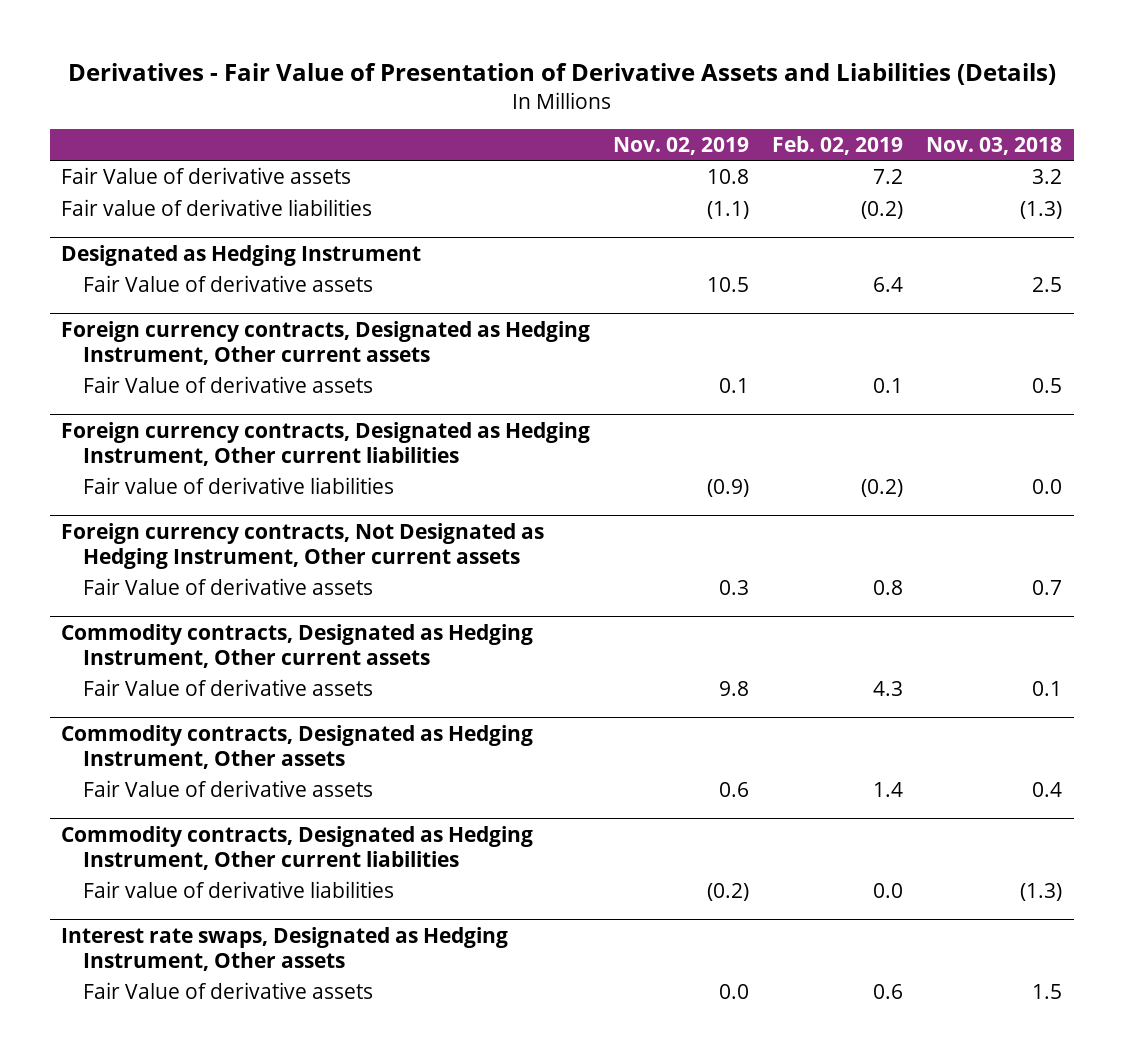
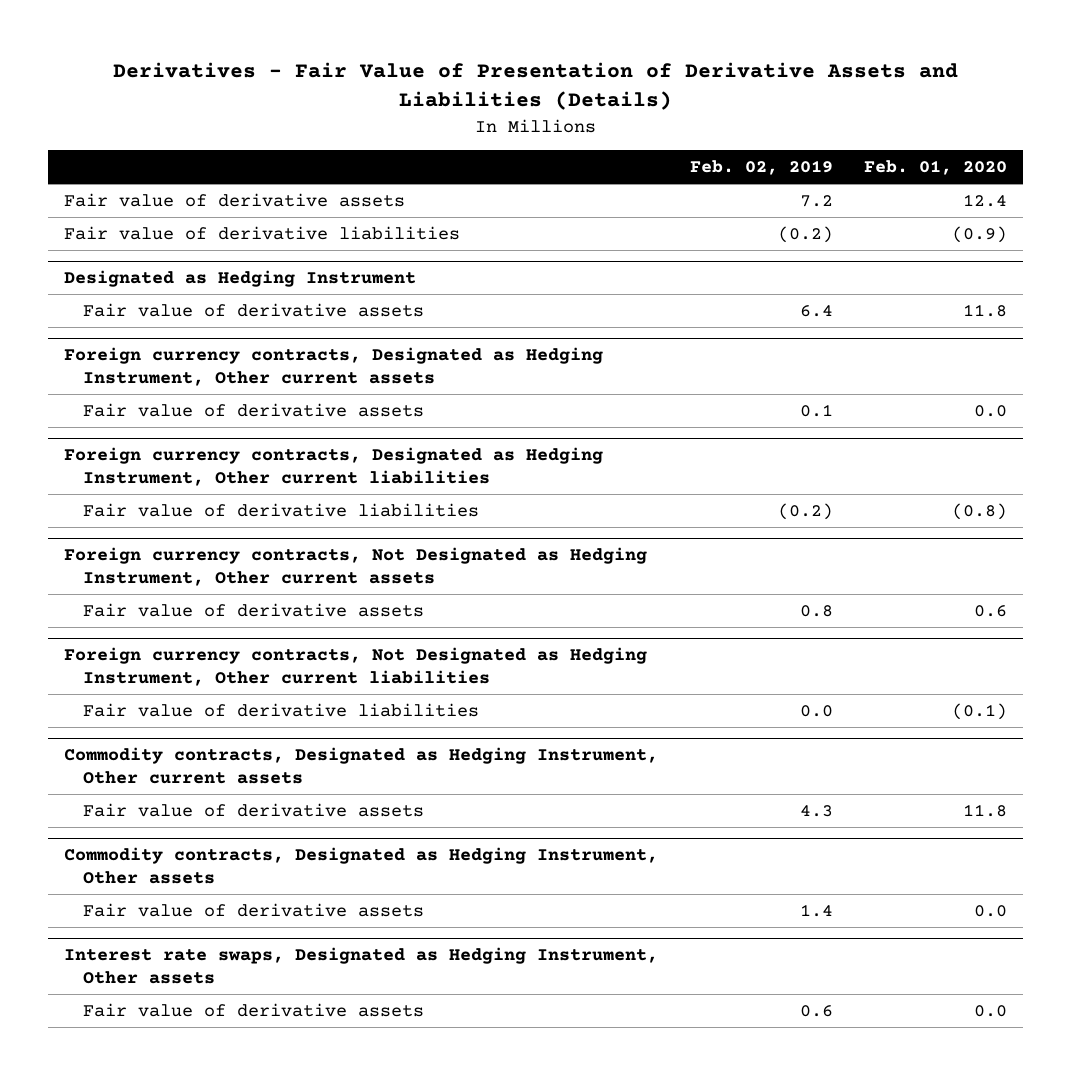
- | Nov. 02, 2019 | Feb. 02, 2019 | Nov. 03, 2018
+ | Feb. 02, 2019 | Feb. 01, 2020
- Fair Value of derivative assets | 10.8 | 7.2 | 3.2
+ Fair value of derivative assets | 7.2 | 12.4
@ Designated as Hedging Instrument
- Fair Value of derivative assets | 10.5 | 6.4 | 2.5
+ Fair value of derivative assets | 6.4 | 11.8
@ Foreign currency contracts, Designated as Hedging Instrument, Other current assets
- Fair Value of derivative assets | 0.1 | 0.1 | 0.5
+ Fair value of derivative assets | 0.1 | 0.0
@ Foreign currency contracts, Not Designated as Hedging Instrument, Other current assets
- Fair Value of derivative assets | 0.3 | 0.8 | 0.7
+ Fair value of derivative assets | 0.8 | 0.6
+ Foreign currency contracts, Not Designated as Hedging Instrument, Other current liabilities
+ Fair value of derivative liabilities | 0.0 | (0.1)
@ Commodity contracts, Designated as Hedging Instrument, Other current assets
- Fair Value of derivative assets | 9.8 | 4.3 | 0.1
+ Fair value of derivative assets | 4.3 | 11.8
@ Commodity contracts, Designated as Hedging Instrument, Other assets
- Fair Value of derivative assets | 0.6 | 1.4 | 0.4
- Commodity contracts, Designated as Hedging Instrument, Other current liabilities
- Fair value of derivative liabilities | (0.2) | 0.0 | (1.3)
@ Commodity contracts, Designated as Hedging Instrument, Other assets
+ Fair value of derivative assets | 1.4 | 0.0
@ Interest rate swaps, Designated as Hedging Instrument, Other assets
- Fair Value of derivative assets | 0.0 | 0.6 | 1.5
+ Fair value of derivative assets | 0.6 | 0.0

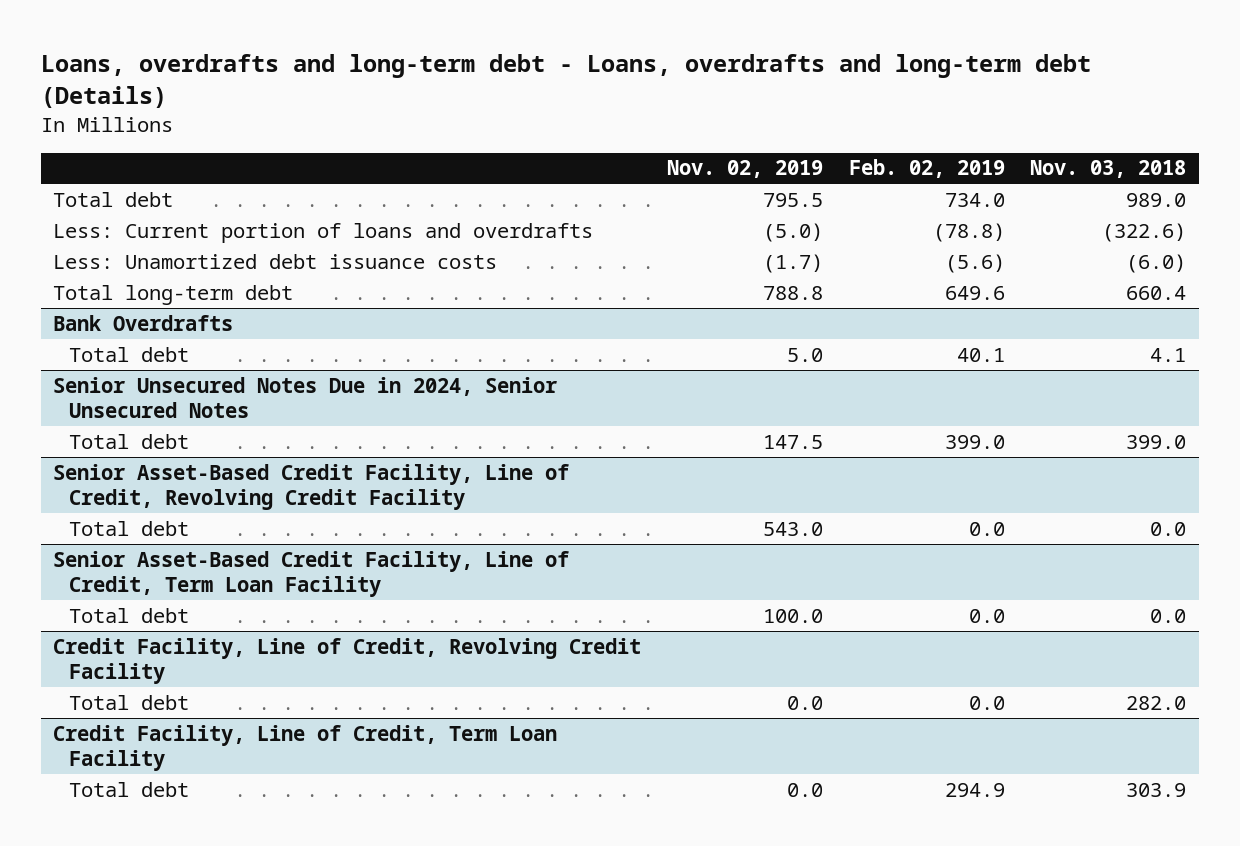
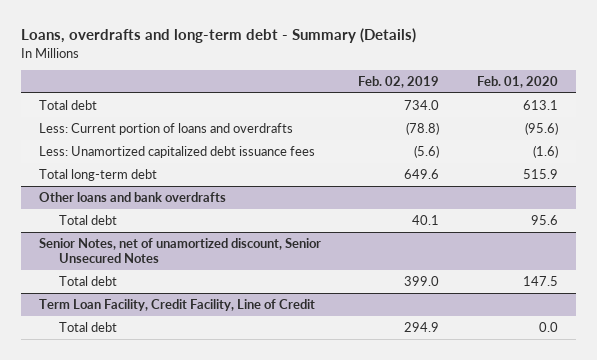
- Loans, overdrafts and long-term debt - Loans, overdrafts and long-term debt (Details)
+ Loans, overdrafts and long-term debt - Summary (Details)
- | Nov. 02, 2019 | Feb. 02, 2019 | Nov. 03, 2018
+ | Feb. 02, 2019 | Feb. 01, 2020
- Less: Unamortized debt issuance costs | (1.7) | (5.6) | (6.0)
+ Less: Unamortized capitalized debt issuance fees | (5.6) | (1.6)
- Bank Overdrafts
+ Other loans and bank overdrafts
- Senior Unsecured Notes Due in 2024, Senior Unsecured Notes
+ Senior Notes, net of unamortized discount, Senior Unsecured Notes
- Senior Asset-Based Credit Facility, Line of Credit, Revolving Credit Facility
- Total debt | 543.0 | 0.0 | 0.0
- Senior Asset-Based Credit Facility, Line of Credit, Term Loan Facility
- Total debt | 100.0 | 0.0 | 0.0
- Credit Facility, Line of Credit, Revolving Credit Facility
- Total debt | 0.0 | 0.0 | 282.0
- Credit Facility, Line of Credit, Term Loan Facility
+ Term Loan Facility, Credit Facility, Line of Credit

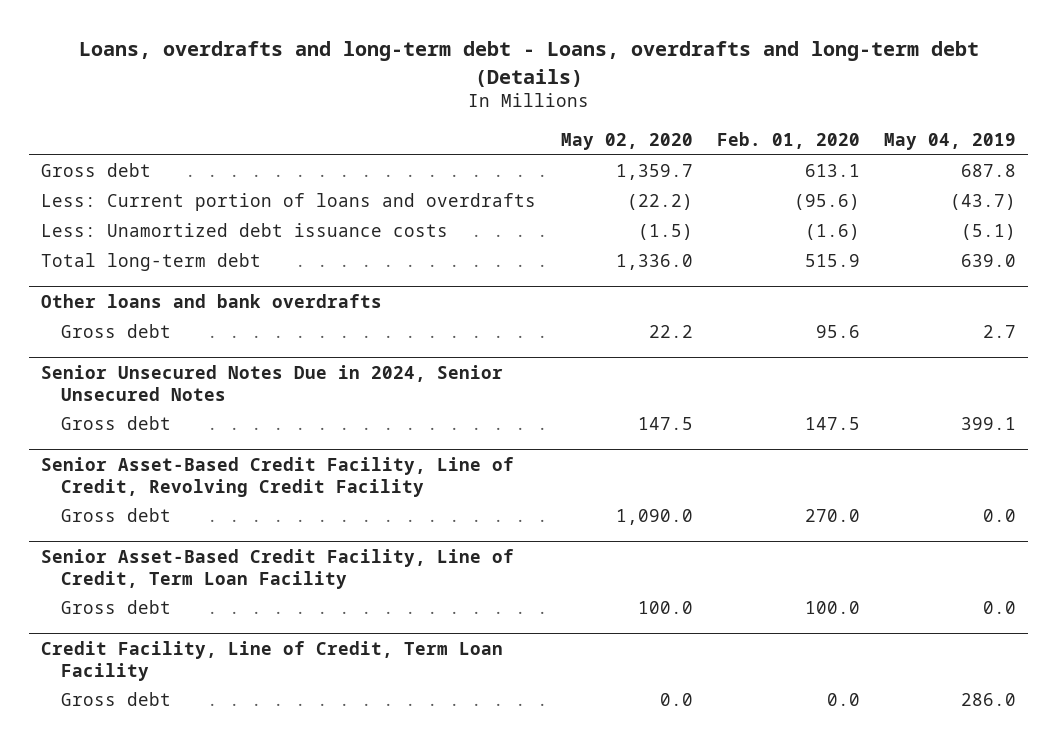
- Loans, overdrafts and long-term debt - Summary (Details)
+ Loans, overdrafts and long-term debt - Loans, overdrafts and long-term debt (Details)
- | Feb. 02, 2019 | Feb. 01, 2020
+ | May 02, 2020 | Feb. 01, 2020 | May 04, 2019
- Total debt | 734.0 | 613.1
+ Gross debt | 1,359.7 | 613.1 | 687.8
- Less: Unamortized capitalized debt issuance fees | (5.6) | (1.6)
+ Less: Unamortized debt issuance costs | (1.5) | (1.6) | (5.1)
@ Other loans and bank overdrafts
- Total debt | 40.1 | 95.6
- Senior Notes, net of unamortized discount, Senior Unsecured Notes
- Total debt | 399.0 | 147.5
- Term Loan Facility, Credit Facility, Line of Credit
- Total debt | 294.9 | 0.0
@ Other loans and bank overdrafts
+ Gross debt | 22.2 | 95.6 | 2.7
+ Senior Unsecured Notes Due in 2024, Senior Unsecured Notes
+ Gross debt | 147.5 | 147.5 | 399.1
+ Senior Asset-Based Credit Facility, Line of Credit, Revolving Credit Facility
+ Gross debt | 1,090.0 | 270.0 | 0.0
+ Senior Asset-Based Credit Facility, Line of Credit, Term Loan Facility
+ Gross debt | 100.0 | 100.0 | 0.0
+ Credit Facility, Line of Credit, Term Loan Facility
+ Gross debt | 0.0 | 0.0 | 286.0

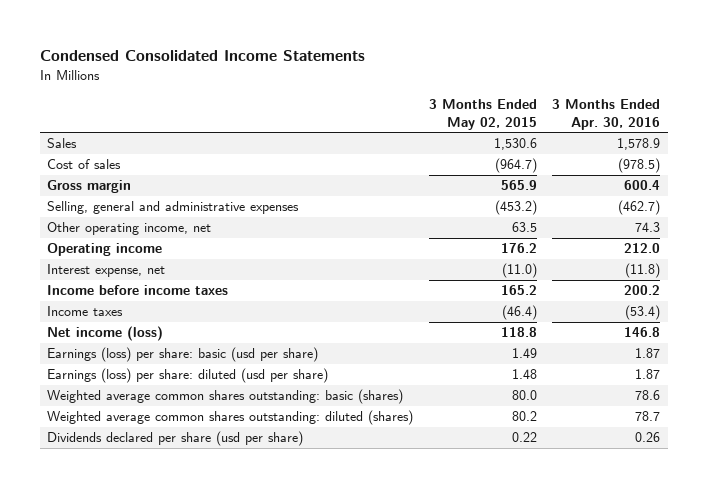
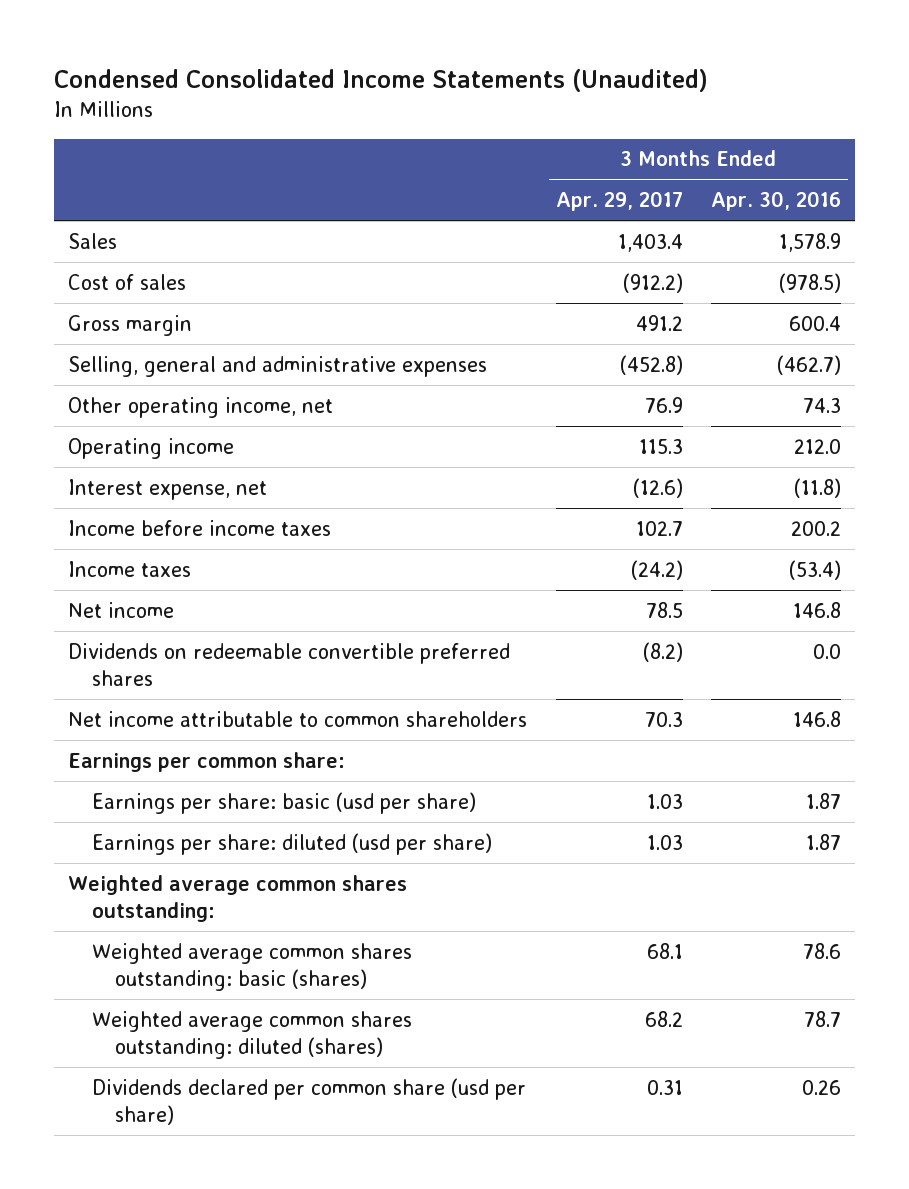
- Condensed Consolidated Income Statements
+ Condensed Consolidated Income Statements (Unaudited)
- | 3 Months Ended May 02, 2015 | 3 Months Ended Apr. 30, 2016
+ | 3 Months Ended Apr. 29, 2017 | 3 Months Ended Apr. 30, 2016
- Net income (loss) | 118.8 | 146.8
- Earnings (loss) per share: basic (usd per share) | 1.49 | 1.87
- Earnings (loss) per share: diluted (usd per share) | 1.48 | 1.87
+ Net income | 78.5 | 146.8
+ Dividends on redeemable convertible preferred shares | (8.2) | 0.0
+ Net income attributable to common shareholders | 70.3 | 146.8
+ Earnings per common share:
+ Earnings per share: basic (usd per share) | 1.03 | 1.87
+ Earnings per share: diluted (usd per share) | 1.03 | 1.87
+ Weighted average common shares outstanding:
- Dividends declared per share (usd per share) | 0.22 | 0.26
+ Dividends declared per common share (usd per share) | 0.31 | 0.26

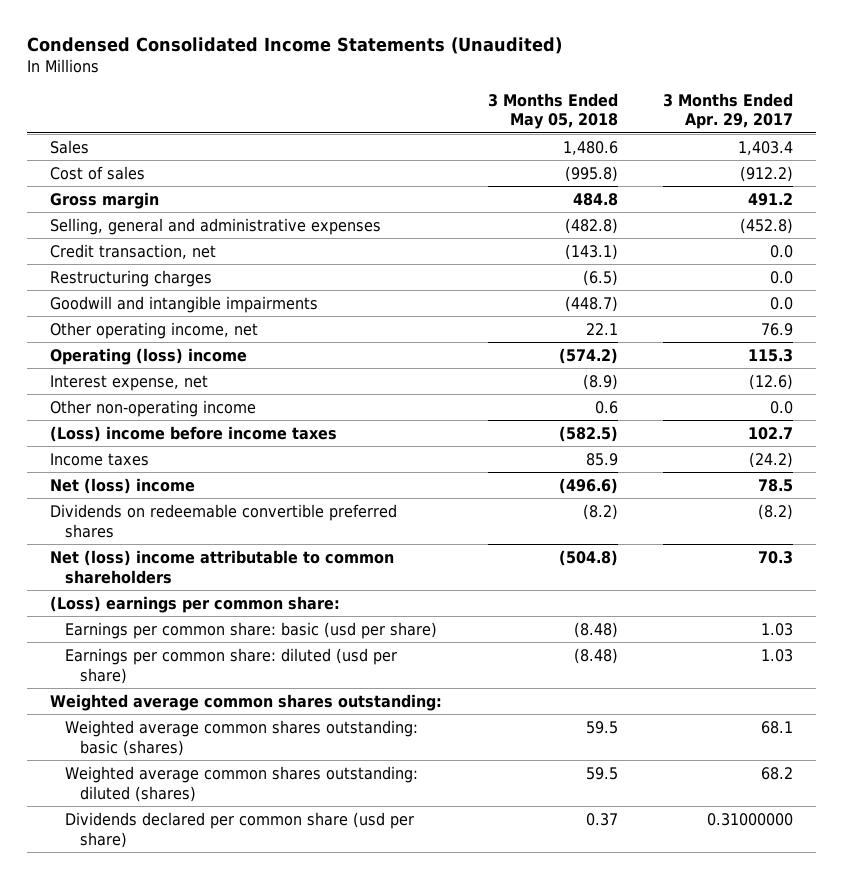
- | 3 Months Ended Apr. 29, 2017 | 3 Months Ended Apr. 30, 2016
+ | 3 Months Ended May 05, 2018 | 3 Months Ended Apr. 29, 2017
+ Credit transaction, net | (143.1) | 0.0
+ Restructuring charges | (6.5) | 0.0
+ Goodwill and intangible impairments | (448.7) | 0.0
- Operating income | 115.3 | 212.0
+ Operating (loss) income | (574.2) | 115.3
- Income before income taxes | 102.7 | 200.2
+ Other non-operating income | 0.6 | 0.0
+ (Loss) income before income taxes | (582.5) | 102.7
- Net income | 78.5 | 146.8
+ Net (loss) income | (496.6) | 78.5
- Net income attributable to common shareholders | 70.3 | 146.8
- Earnings per common share:
- Earnings per share: basic (usd per share) | 1.03 | 1.87
- Earnings per share: diluted (usd per share) | 1.03 | 1.87
+ Net (loss) income attributable to common shareholders | (504.8) | 70.3
+ (Loss) earnings per common share:
+ Earnings per common share: basic (usd per share) | (8.48) | 1.03
+ Earnings per common share: diluted (usd per share) | (8.48) | 1.03
- Dividends declared per common share (usd per share) | 0.31 | 0.26
+ Dividends declared per common share (usd per share) | 0.37 | 0.31000000

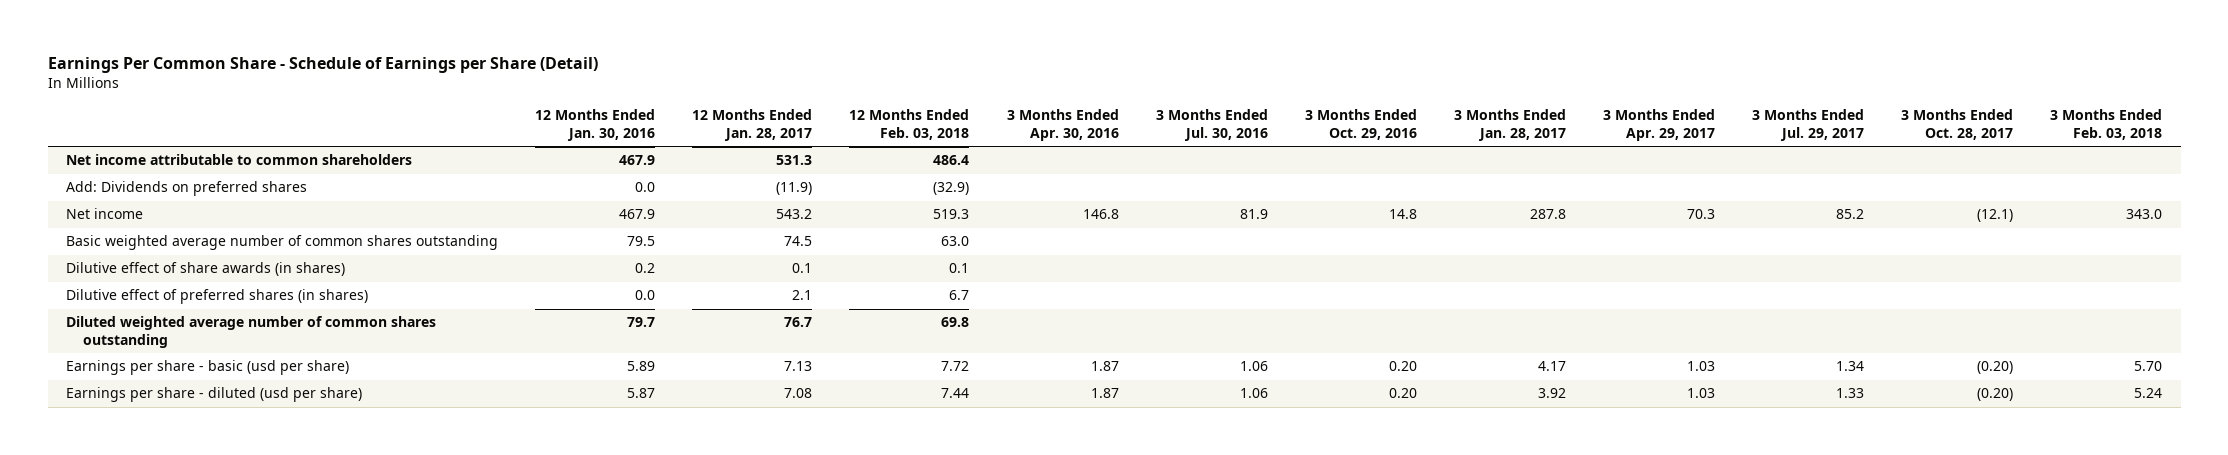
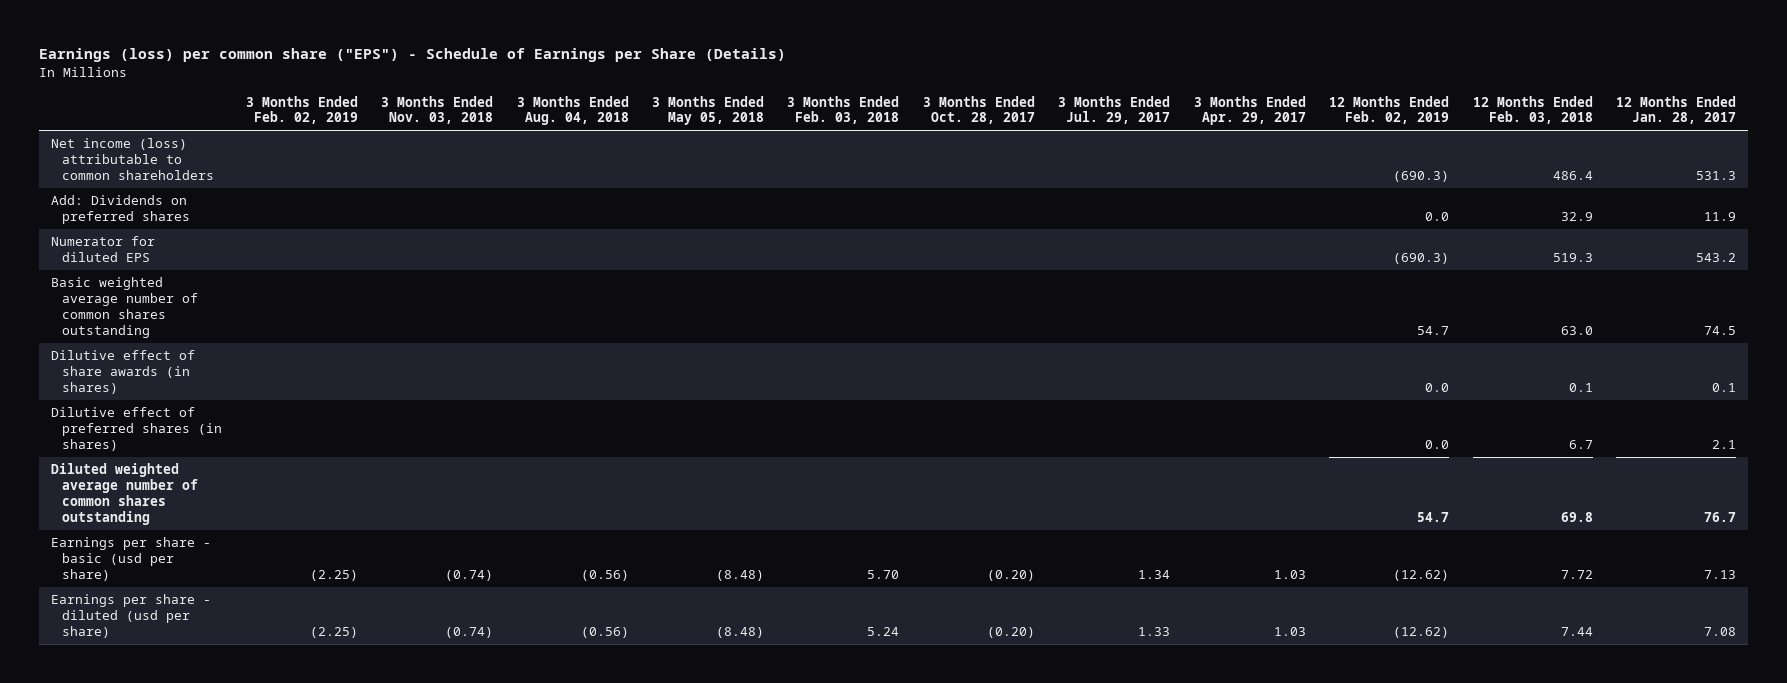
- Earnings Per Common Share - Schedule of Earnings per Share (Detail)
+ Earnings (loss) per common share ("EPS") - Schedule of Earnings per Share (Details)
- | 12 Months Ended Jan. 30, 2016 | 12 Months Ended Jan. 28, 2017 | 12 Months Ended Feb. 03, 2018 | 3 Months Ended Apr. 30, 2016 | 3 Months Ended Jul. 30, 2016 | 3 Months Ended Oct. 29, 2016 | 3 Months Ended Jan. 28, 2017 | 3 Months Ended Apr. 29, 2017 | 3 Months Ended Jul. 29, 2017 | 3 Months Ended Oct. 28, 2017 | 3 Months Ended Feb. 03, 2018
+ | 3 Months Ended Feb. 02, 2019 | 3 Months Ended Nov. 03, 2018 | 3 Months Ended Aug. 04, 2018 | 3 Months Ended May 05, 2018 | 3 Months Ended Feb. 03, 2018 | 3 Months Ended Oct. 28, 2017 | 3 Months Ended Jul. 29, 2017 | 3 Months Ended Apr. 29, 2017 | 12 Months Ended Feb. 02, 2019 | 12 Months Ended Feb. 03, 2018 | 12 Months Ended Jan. 28, 2017
- Net income attributable to common shareholders | 467.9 | 531.3 | 486.4 | | | | | | | |
- Add: Dividends on preferred shares | 0.0 | (11.9) | (32.9) | | | | | | | |
- Net income | 467.9 | 543.2 | 519.3 | 146.8 | 81.9 | 14.8 | 287.8 | 70.3 | 85.2 | (12.1) | 343.0
+ Net income (loss) attributable to common shareholders | | | | | | | | | (690.3) | 486.4 | 531.3
+ Add: Dividends on preferred shares | | | | | | | | | 0.0 | 32.9 | 11.9
+ Numerator for diluted EPS | | | | | | | | | (690.3) | 519.3 | 543.2

